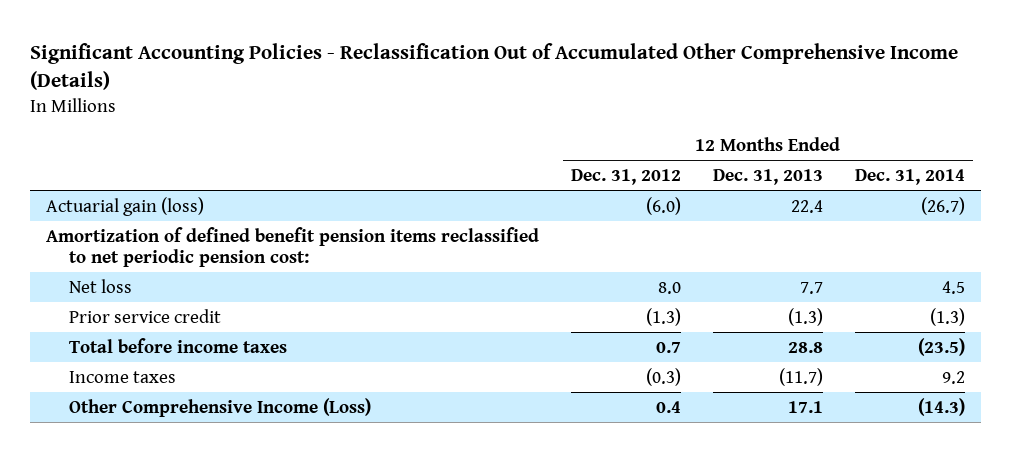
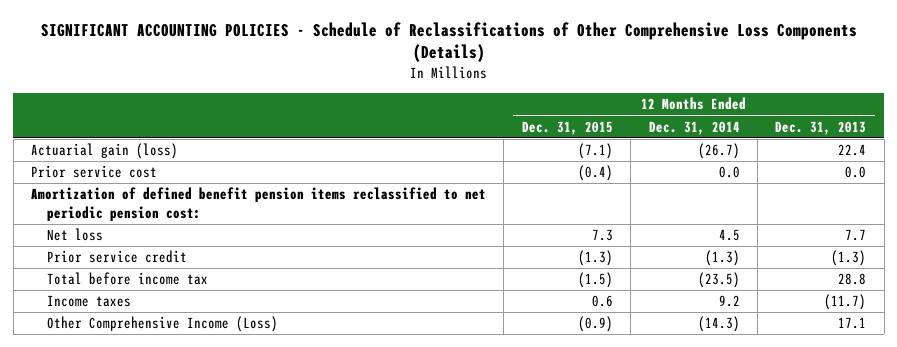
- Significant Accounting Policies - Reclassification Out of Accumulated Other Comprehensive Income (Details)
+ SIGNIFICANT ACCOUNTING POLICIES - Schedule of Reclassifications of Other Comprehensive Loss Components (Details)
- | 12 Months Ended Dec. 31, 2012 | 12 Months Ended Dec. 31, 2013 | 12 Months Ended Dec. 31, 2014
+ | 12 Months Ended Dec. 31, 2015 | 12 Months Ended Dec. 31, 2014 | 12 Months Ended Dec. 31, 2013
+ Prior service cost | (0.4) | 0.0 | 0.0
- Total before income taxes | 0.7 | 28.8 | (23.5)
+ Total before income tax | (1.5) | (23.5) | 28.8

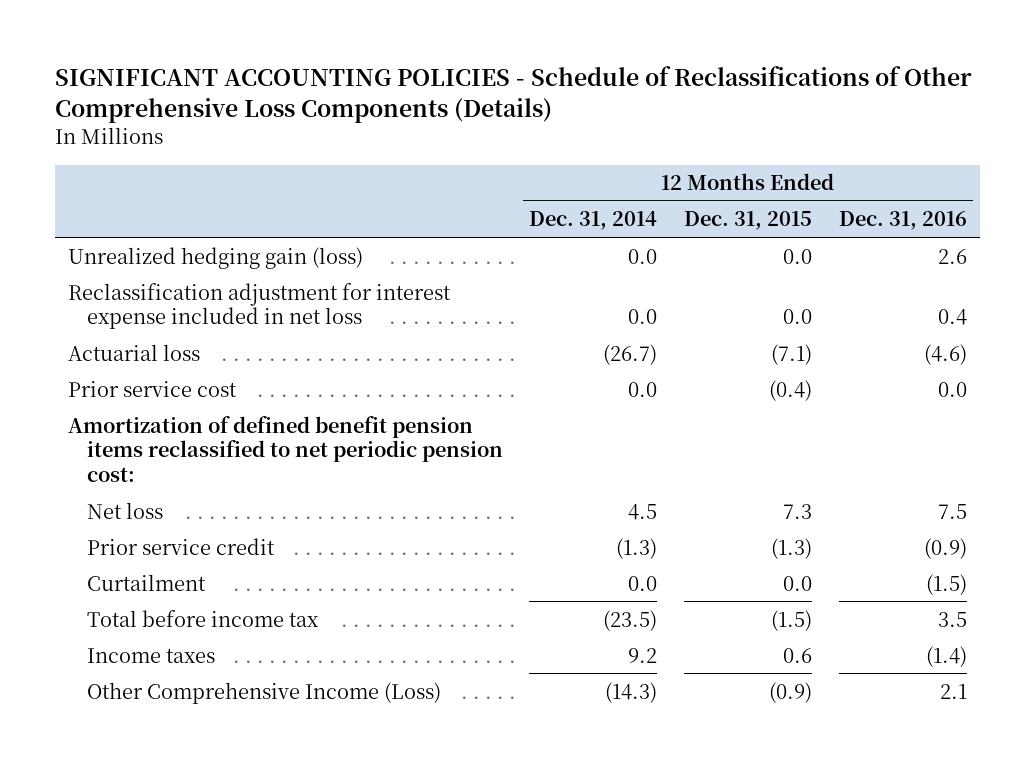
- | 12 Months Ended Dec. 31, 2015 | 12 Months Ended Dec. 31, 2014 | 12 Months Ended Dec. 31, 2013
+ | 12 Months Ended Dec. 31, 2014 | 12 Months Ended Dec. 31, 2015 | 12 Months Ended Dec. 31, 2016
- Actuarial gain (loss) | (7.1) | (26.7) | 22.4
+ Unrealized hedging gain (loss) | 0.0 | 0.0 | 2.6
+ Reclassification adjustment for interest expense included in net loss | 0.0 | 0.0 | 0.4
+ Actuarial loss | (26.7) | (7.1) | (4.6)
+ Curtailment | 0.0 | 0.0 | (1.5)

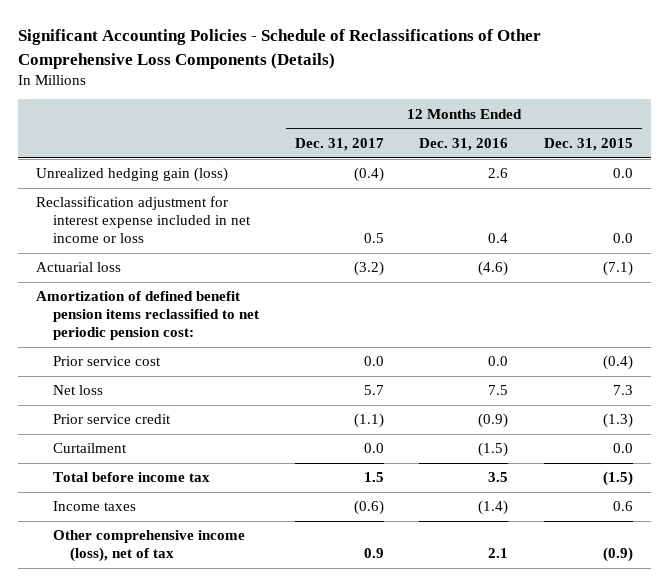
- SIGNIFICANT ACCOUNTING POLICIES - Schedule of Reclassifications of Other Comprehensive Loss Components (Details)
+ Significant Accounting Policies - Schedule of Reclassifications of Other Comprehensive Loss Components (Details)
- | 12 Months Ended Dec. 31, 2014 | 12 Months Ended Dec. 31, 2015 | 12 Months Ended Dec. 31, 2016
+ | 12 Months Ended Dec. 31, 2017 | 12 Months Ended Dec. 31, 2016 | 12 Months Ended Dec. 31, 2015
- Reclassification adjustment for interest expense included in net loss | 0.0 | 0.0 | 0.4
+ Reclassification adjustment for interest expense included in net income or loss | 0.5 | 0.4 | 0.0
moved down: Prior service cost | 0.0 | 0.0 | (0.4)
- Other Comprehensive Income (Loss) | (14.3) | (0.9) | 2.1
+ Other comprehensive income (loss), net of tax | 0.9 | 2.1 | (0.9)

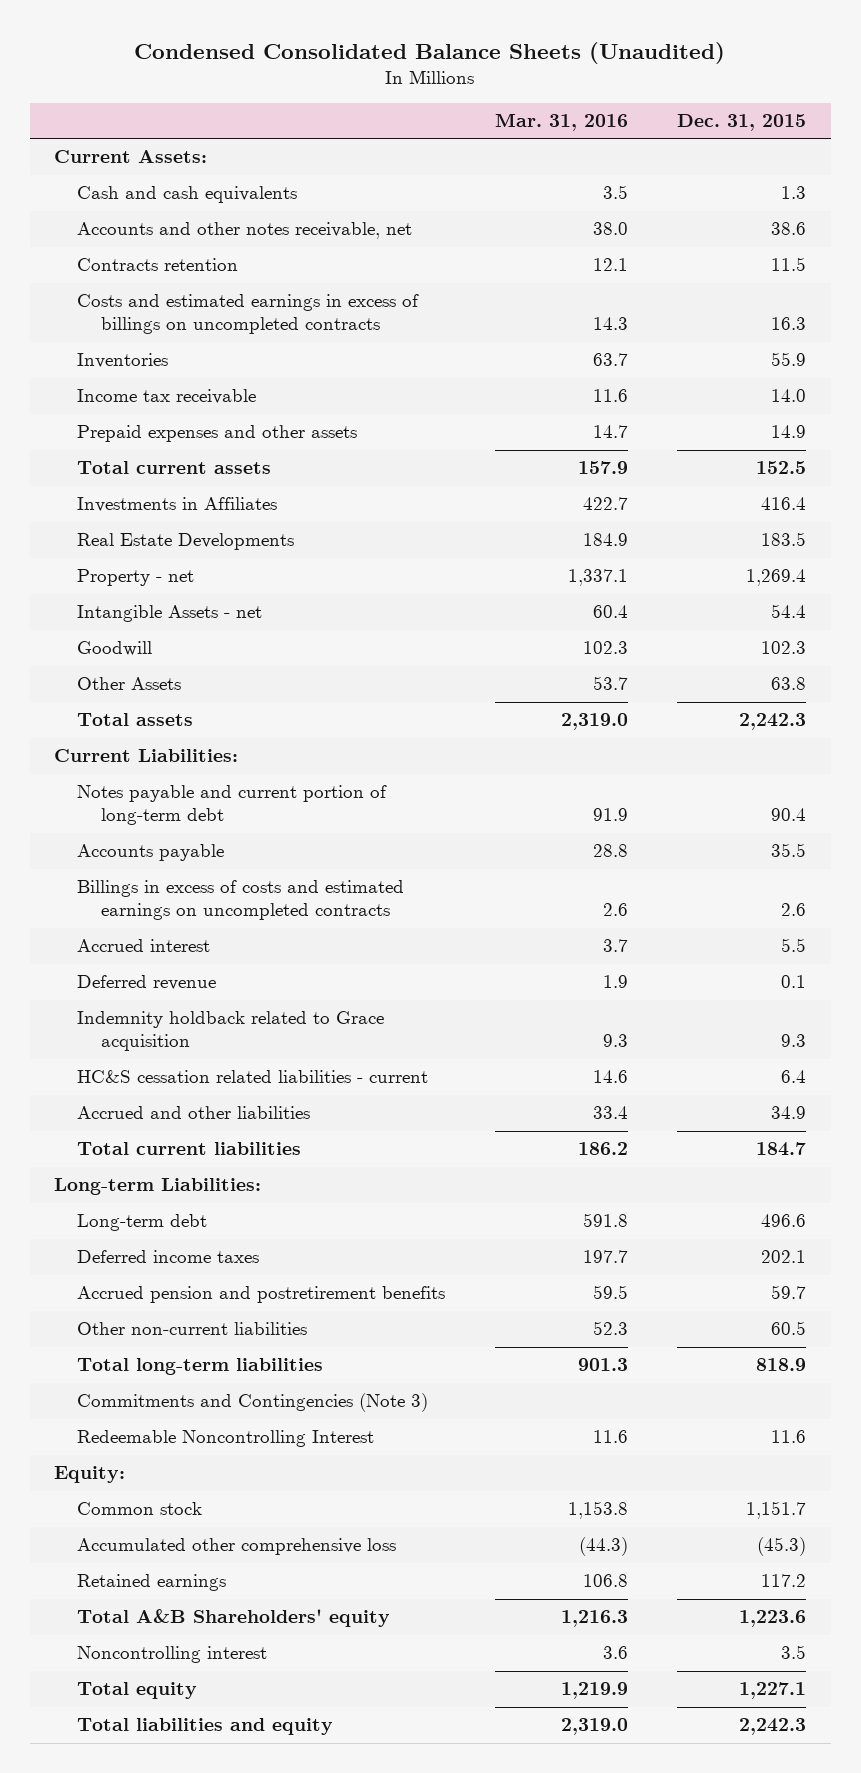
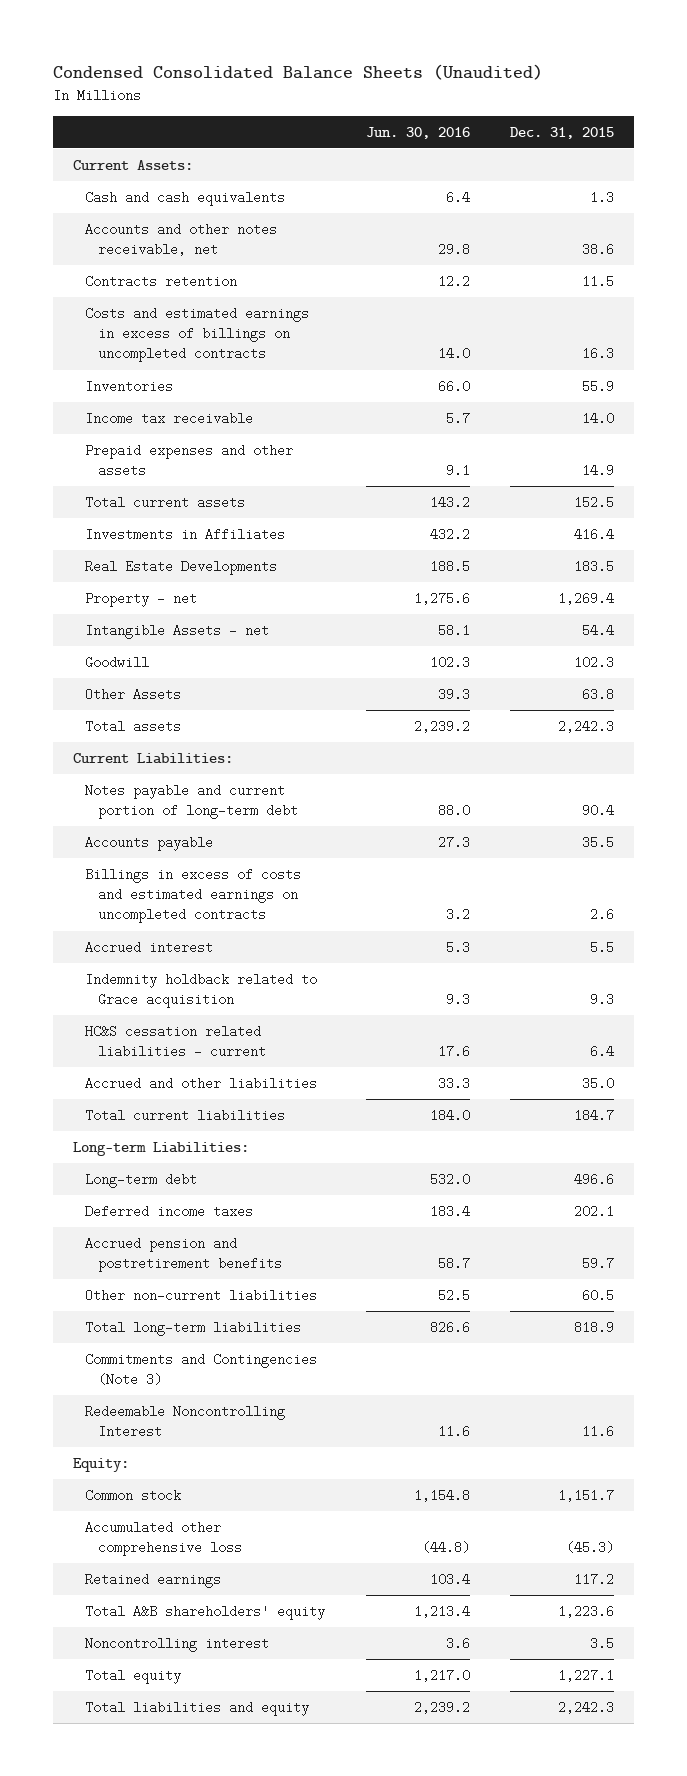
- | Mar. 31, 2016 | Dec. 31, 2015
+ | Jun. 30, 2016 | Dec. 31, 2015
- Deferred revenue | 1.9 | 0.1
- Accrued and other liabilities | 33.4 | 34.9
+ Accrued and other liabilities | 33.3 | 35.0
- Total A&B Shareholders' equity | 1,216.3 | 1,223.6
+ Total A&B shareholders' equity | 1,213.4 | 1,223.6

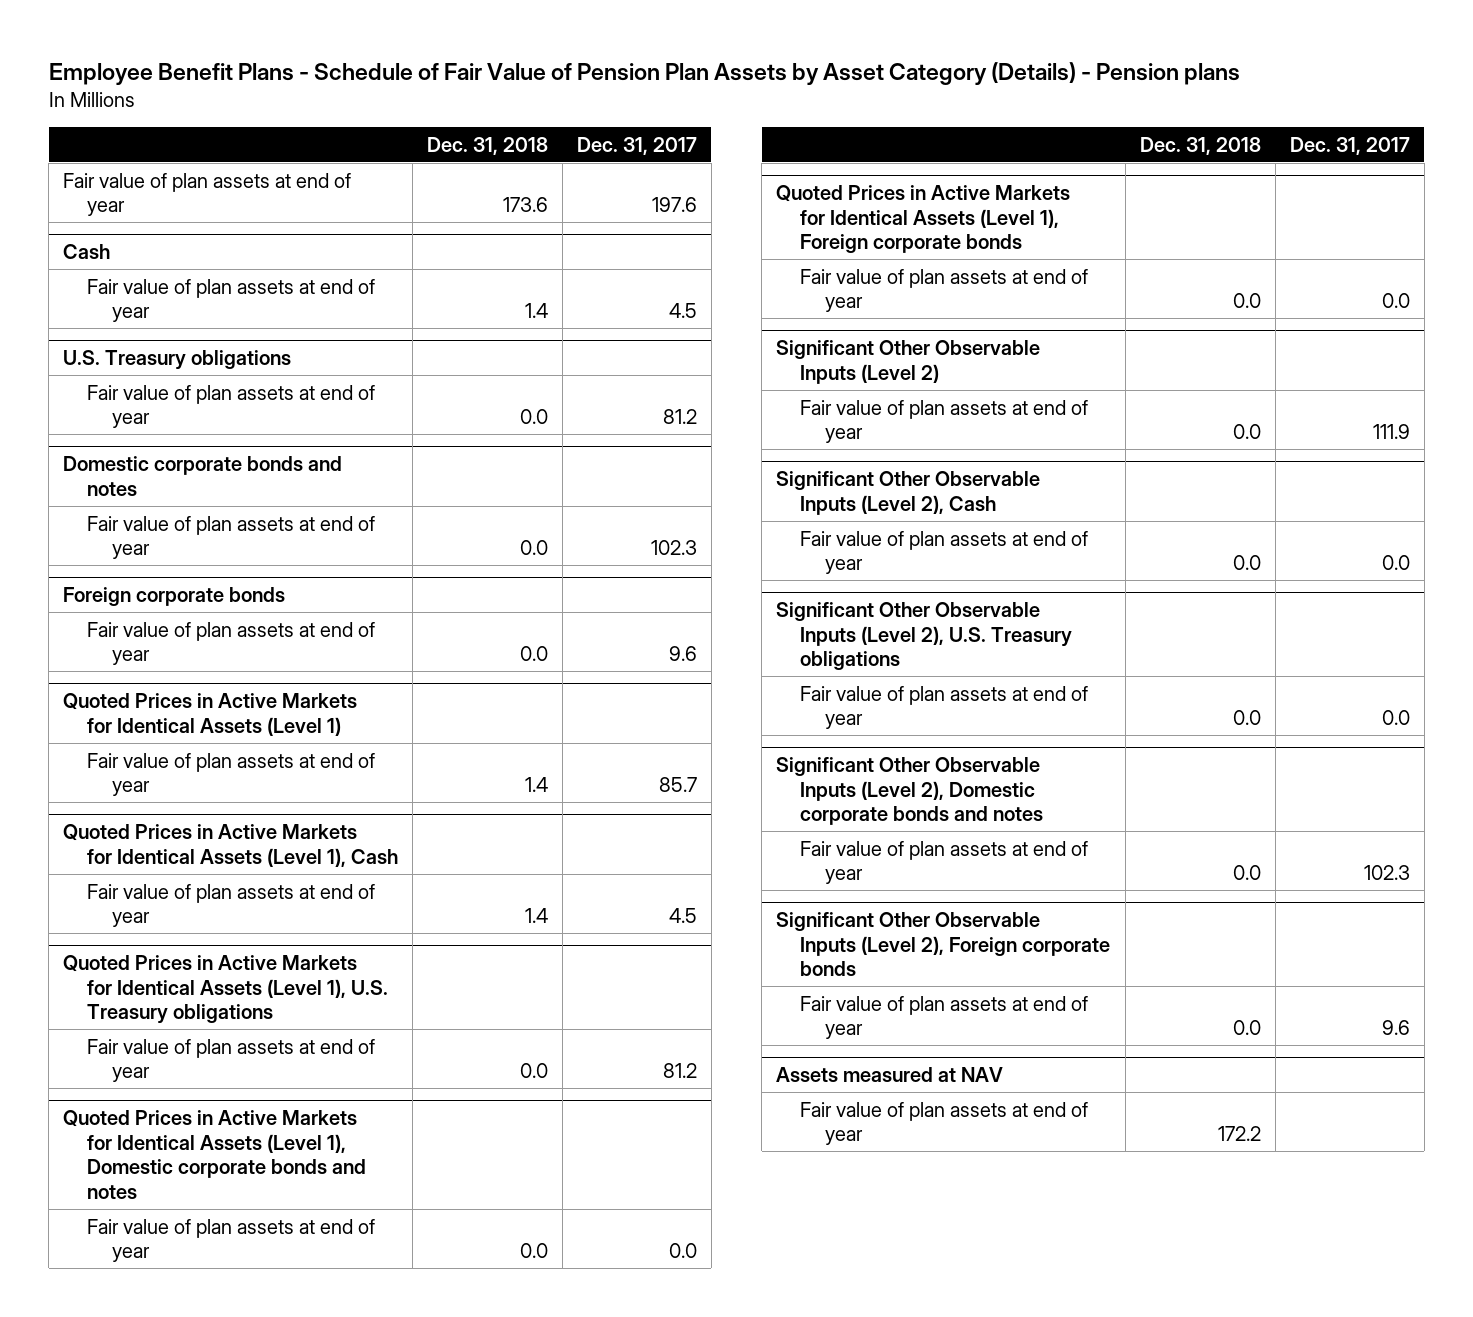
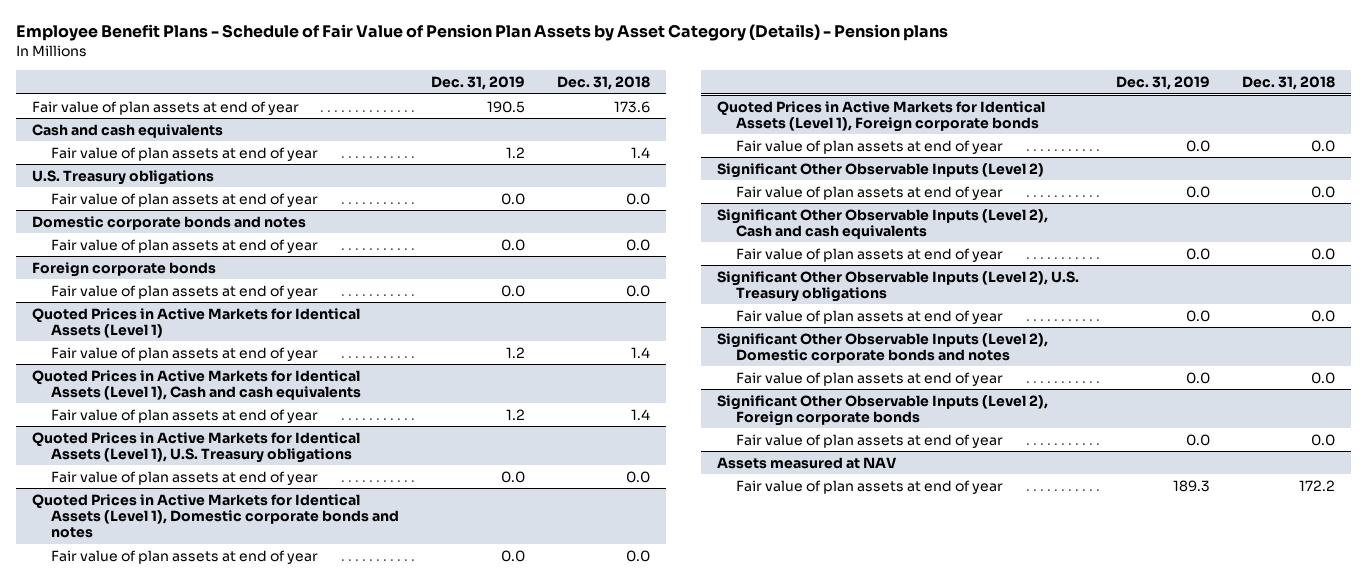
- | Dec. 31, 2018 | Dec. 31, 2017
+ | Dec. 31, 2019 | Dec. 31, 2018
- Cash
+ Cash and cash equivalents
- Quoted Prices in Active Markets for Identical Assets (Level 1), Cash
+ Quoted Prices in Active Markets for Identical Assets (Level 1), Cash and cash equivalents
- Significant Other Observable Inputs (Level 2), Cash
+ Significant Other Observable Inputs (Level 2), Cash and cash equivalents

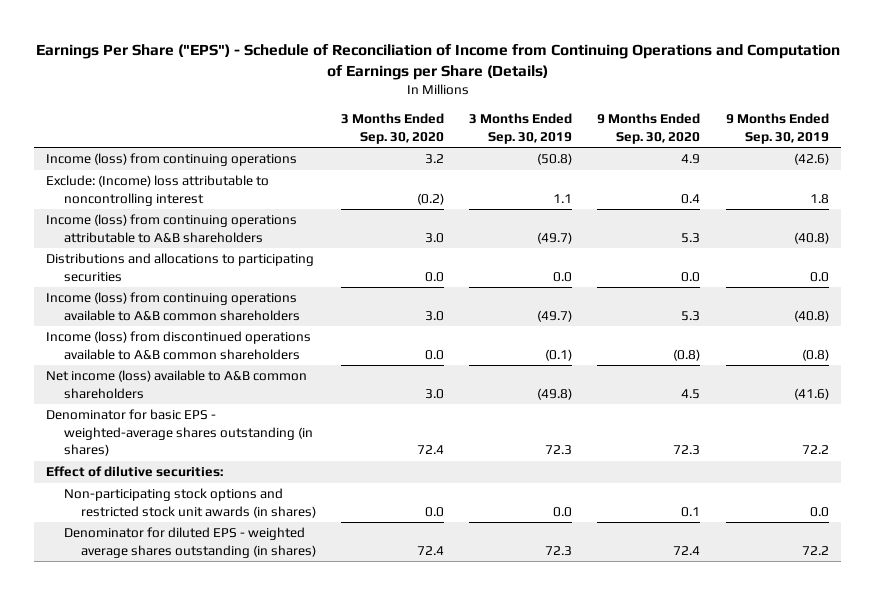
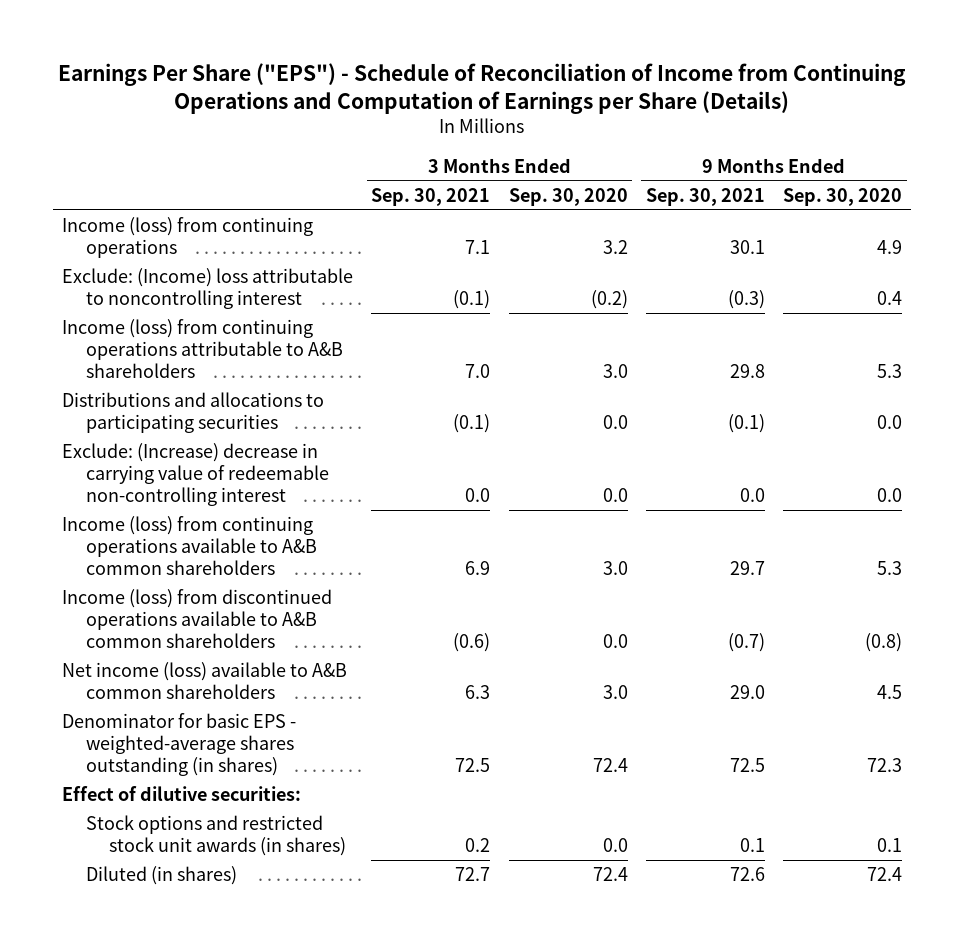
- | 3 Months Ended Sep. 30, 2020 | 3 Months Ended Sep. 30, 2019 | 9 Months Ended Sep. 30, 2020 | 9 Months Ended Sep. 30, 2019
+ | 3 Months Ended Sep. 30, 2021 | 3 Months Ended Sep. 30, 2020 | 9 Months Ended Sep. 30, 2021 | 9 Months Ended Sep. 30, 2020
+ Exclude: (Increase) decrease in carrying value of redeemable non-controlling interest | 0.0 | 0.0 | 0.0 | 0.0
- Non-participating stock options and restricted stock unit awards (in shares) | 0.0 | 0.0 | 0.1 | 0.0
- Denominator for diluted EPS - weighted average shares outstanding (in shares) | 72.4 | 72.3 | 72.4 | 72.2
+ Stock options and restricted stock unit awards (in shares) | 0.2 | 0.0 | 0.1 | 0.1
+ Diluted (in shares) | 72.7 | 72.4 | 72.6 | 72.4

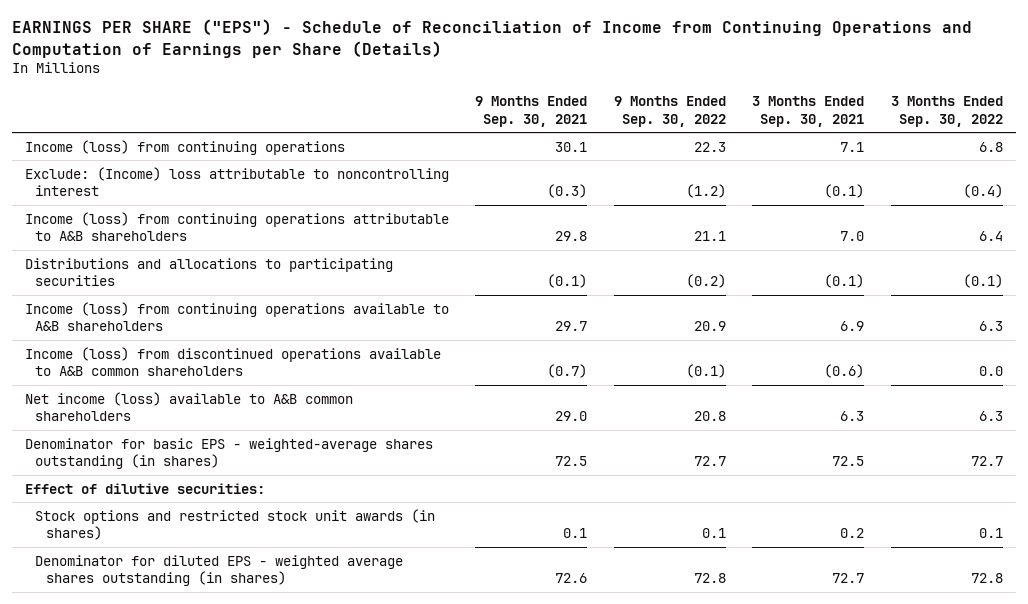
- Earnings Per Share ("EPS") - Schedule of Reconciliation of Income from Continuing Operations and Computation of Earnings per Share (Details)
+ EARNINGS PER SHARE ("EPS") - Schedule of Reconciliation of Income from Continuing Operations and Computation of Earnings per Share (Details)
- | 3 Months Ended Sep. 30, 2021 | 3 Months Ended Sep. 30, 2020 | 9 Months Ended Sep. 30, 2021 | 9 Months Ended Sep. 30, 2020
+ | 9 Months Ended Sep. 30, 2021 | 9 Months Ended Sep. 30, 2022 | 3 Months Ended Sep. 30, 2021 | 3 Months Ended Sep. 30, 2022
- Exclude: (Increase) decrease in carrying value of redeemable non-controlling interest | 0.0 | 0.0 | 0.0 | 0.0
- Income (loss) from continuing operations available to A&B common shareholders | 6.9 | 3.0 | 29.7 | 5.3
+ Income (loss) from continuing operations available to A&B shareholders | 29.7 | 20.9 | 6.9 | 6.3
- Diluted (in shares) | 72.7 | 72.4 | 72.6 | 72.4
+ Denominator for diluted EPS - weighted average shares outstanding (in shares) | 72.6 | 72.8 | 72.7 | 72.8

